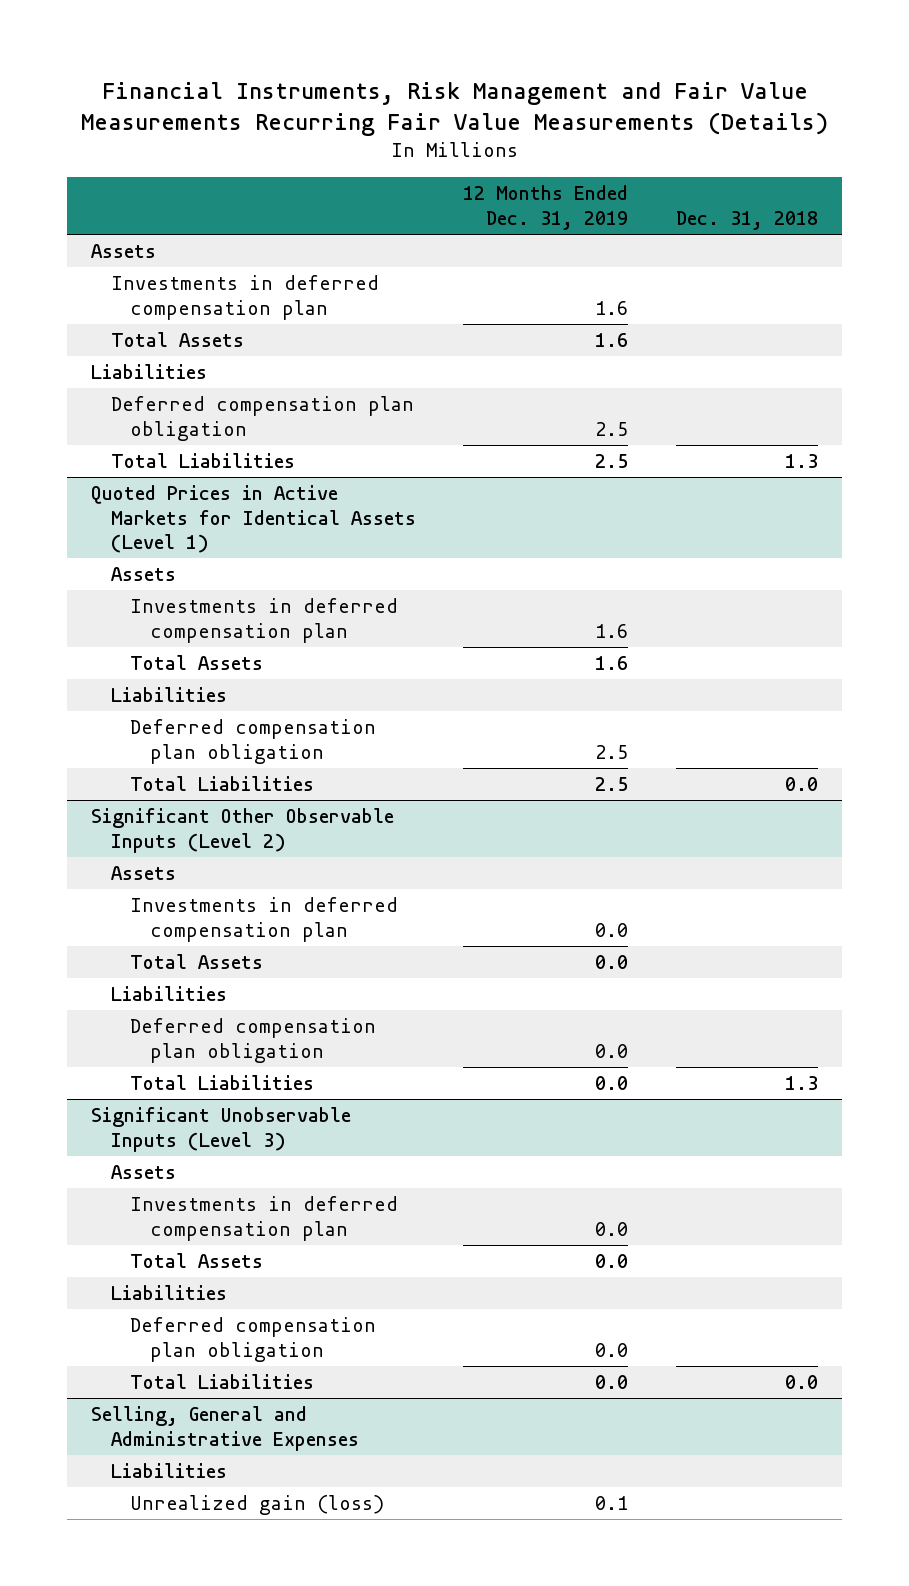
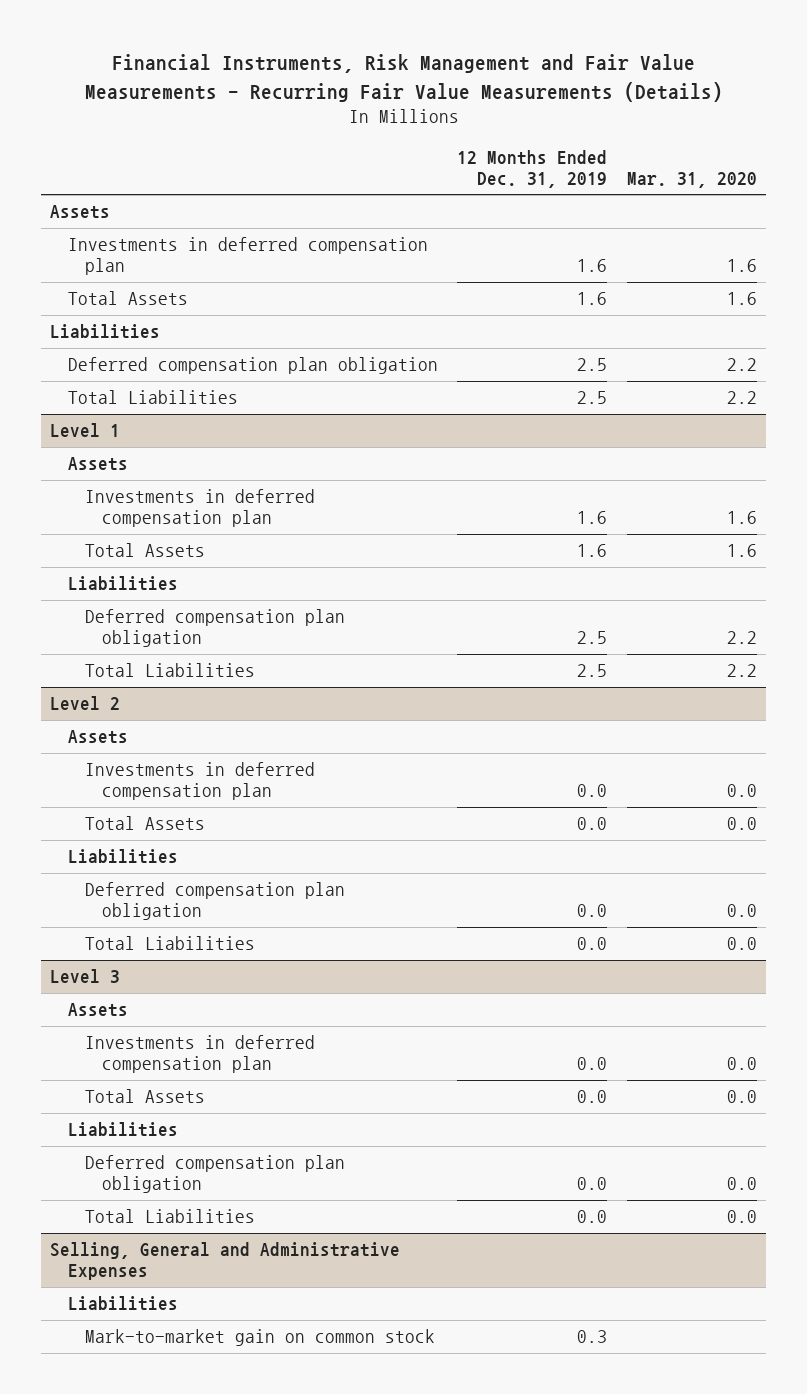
- Financial Instruments, Risk Management and Fair Value Measurements Recurring Fair Value Measurements (Details)
+ Financial Instruments, Risk Management and Fair Value Measurements - Recurring Fair Value Measurements (Details)
- | 12 Months Ended Dec. 31, 2019 | Dec. 31, 2018
+ | 12 Months Ended Dec. 31, 2019 | Mar. 31, 2020
- Quoted Prices in Active Markets for Identical Assets (Level 1)
+ Level 1
- Significant Other Observable Inputs (Level 2)
+ Level 2
- Significant Unobservable Inputs (Level 3)
+ Level 3
@ Selling, General and Administrative Expenses
- Unrealized gain (loss) | 0.1 |
+ Mark-to-market gain on common stock | 0.3 |

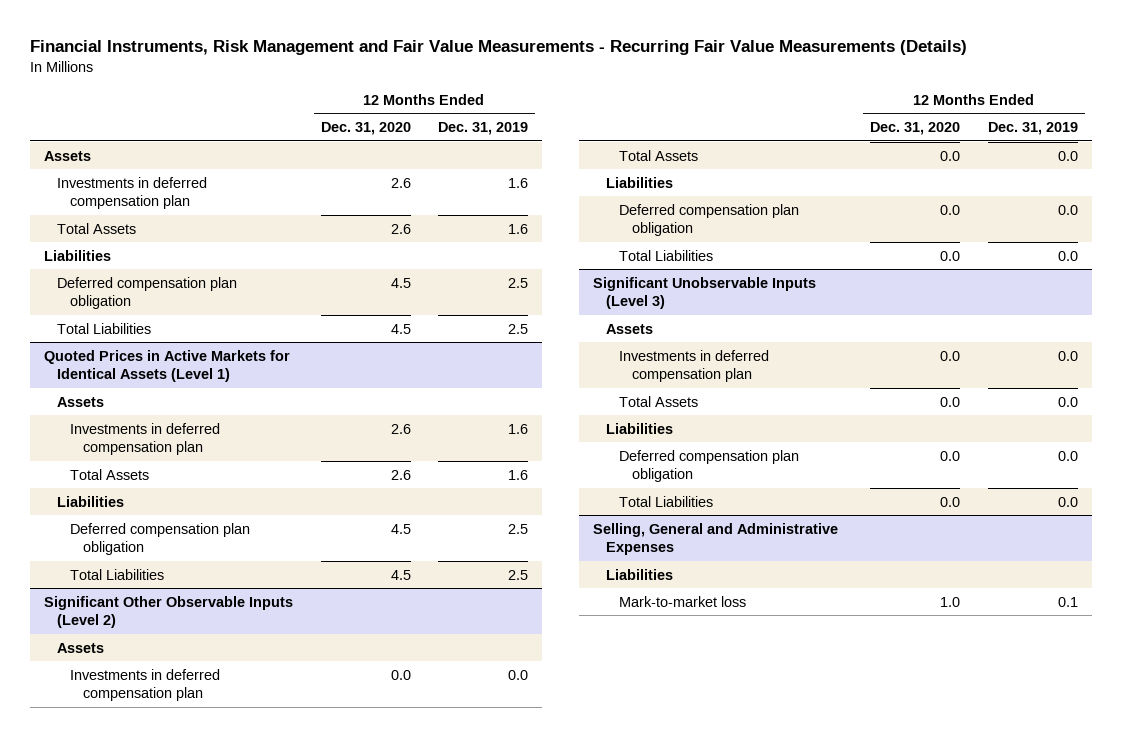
- | 12 Months Ended Dec. 31, 2019 | Mar. 31, 2020
+ | 12 Months Ended Dec. 31, 2020 | 12 Months Ended Dec. 31, 2019
- Level 1
+ Quoted Prices in Active Markets for Identical Assets (Level 1)
- Level 2
+ Significant Other Observable Inputs (Level 2)
- Level 3
+ Significant Unobservable Inputs (Level 3)
@ Selling, General and Administrative Expenses
- Mark-to-market gain on common stock | 0.3 |
+ Mark-to-market loss | 1.0 | 0.1

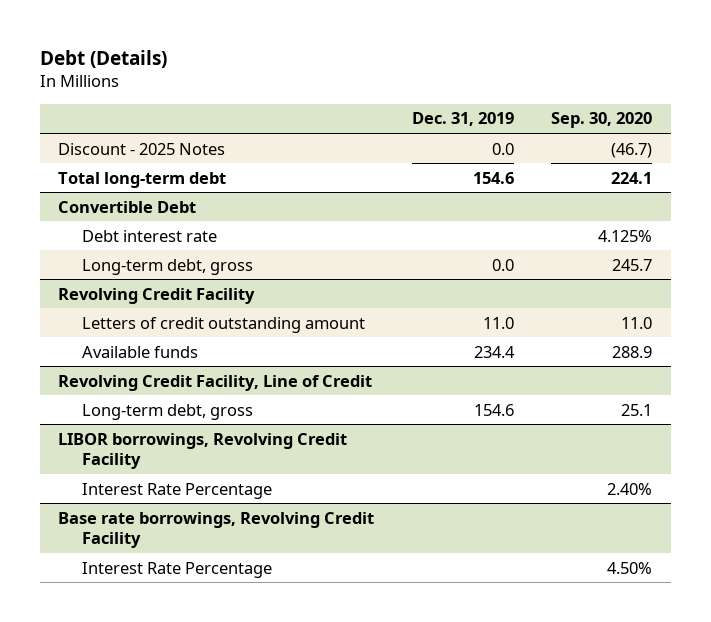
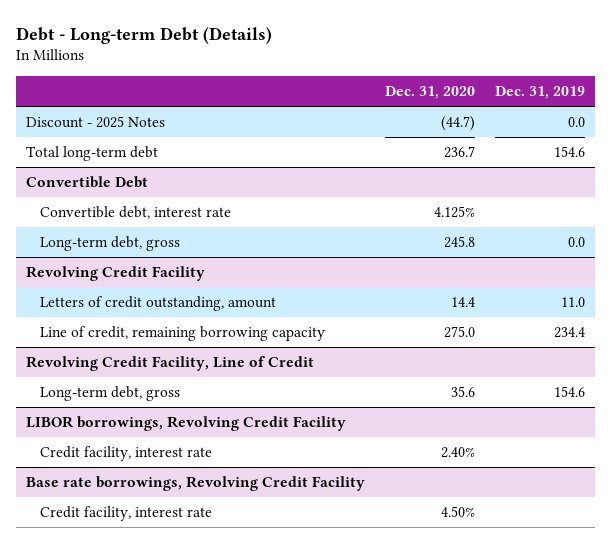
- Debt (Details)
+ Debt - Long-term Debt (Details)
- | Dec. 31, 2019 | Sep. 30, 2020
+ | Dec. 31, 2020 | Dec. 31, 2019
@ Convertible Debt
- Debt interest rate | | 4.125%
+ Convertible debt, interest rate | 4.125% |
@ Revolving Credit Facility
- Letters of credit outstanding amount | 11.0 | 11.0
- Available funds | 234.4 | 288.9
+ Letters of credit outstanding, amount | 14.4 | 11.0
+ Line of credit, remaining borrowing capacity | 275.0 | 234.4
@ LIBOR borrowings, Revolving Credit Facility
- Interest Rate Percentage | | 2.40%
+ Credit facility, interest rate | 2.40% |
@ Base rate borrowings, Revolving Credit Facility
- Interest Rate Percentage | | 4.50%
+ Credit facility, interest rate | 4.50% |

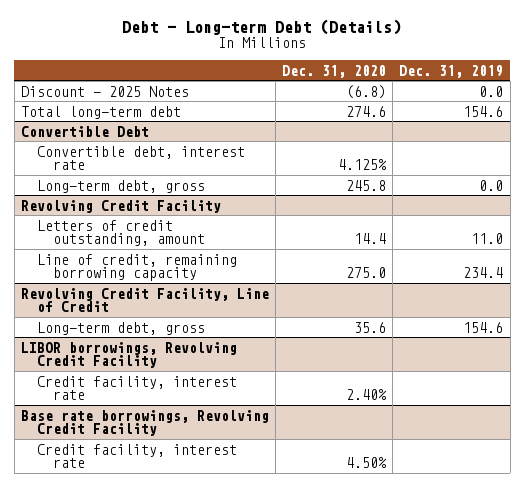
- Discount - 2025 Notes | (44.7) | 0.0
- Total long-term debt | 236.7 | 154.6
+ Discount - 2025 Notes | (6.8) | 0.0
+ Total long-term debt | 274.6 | 154.6

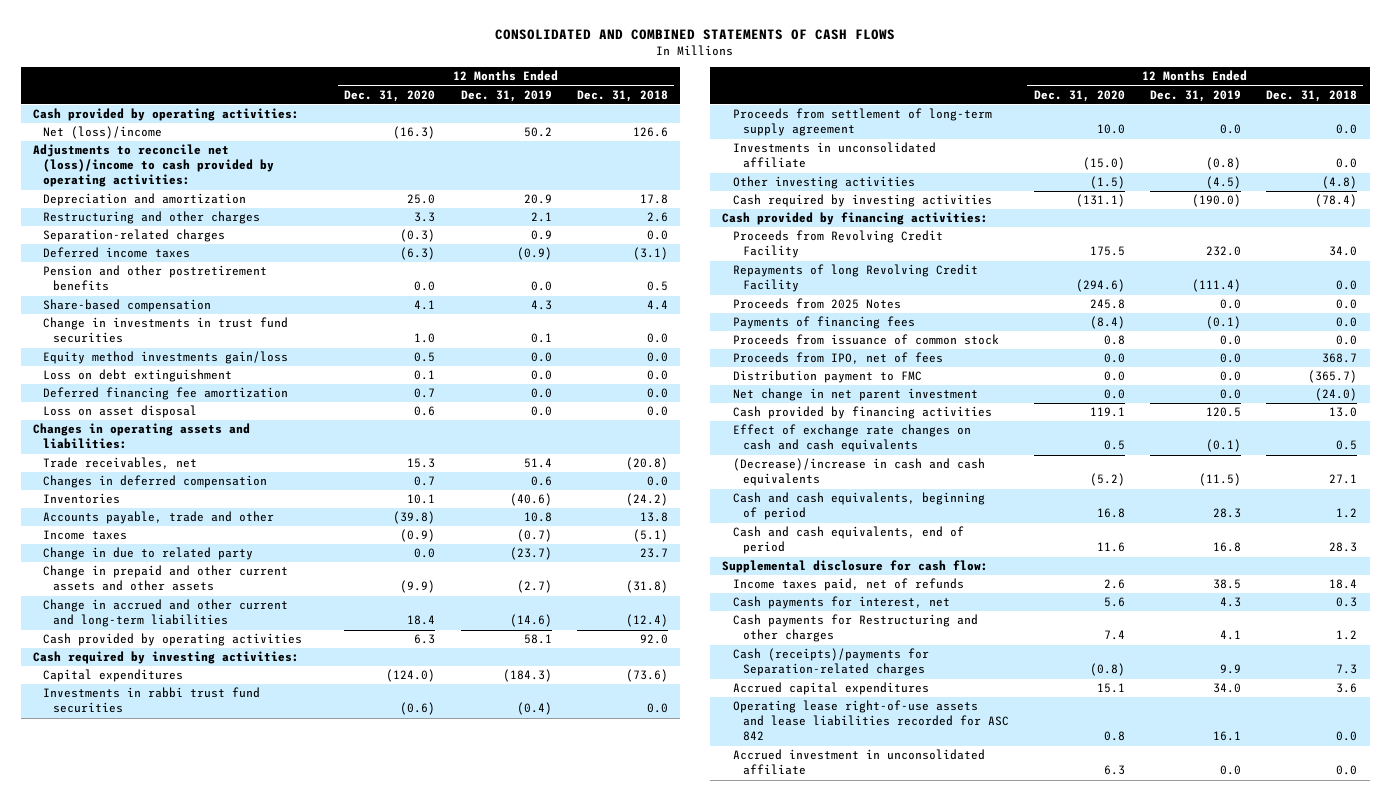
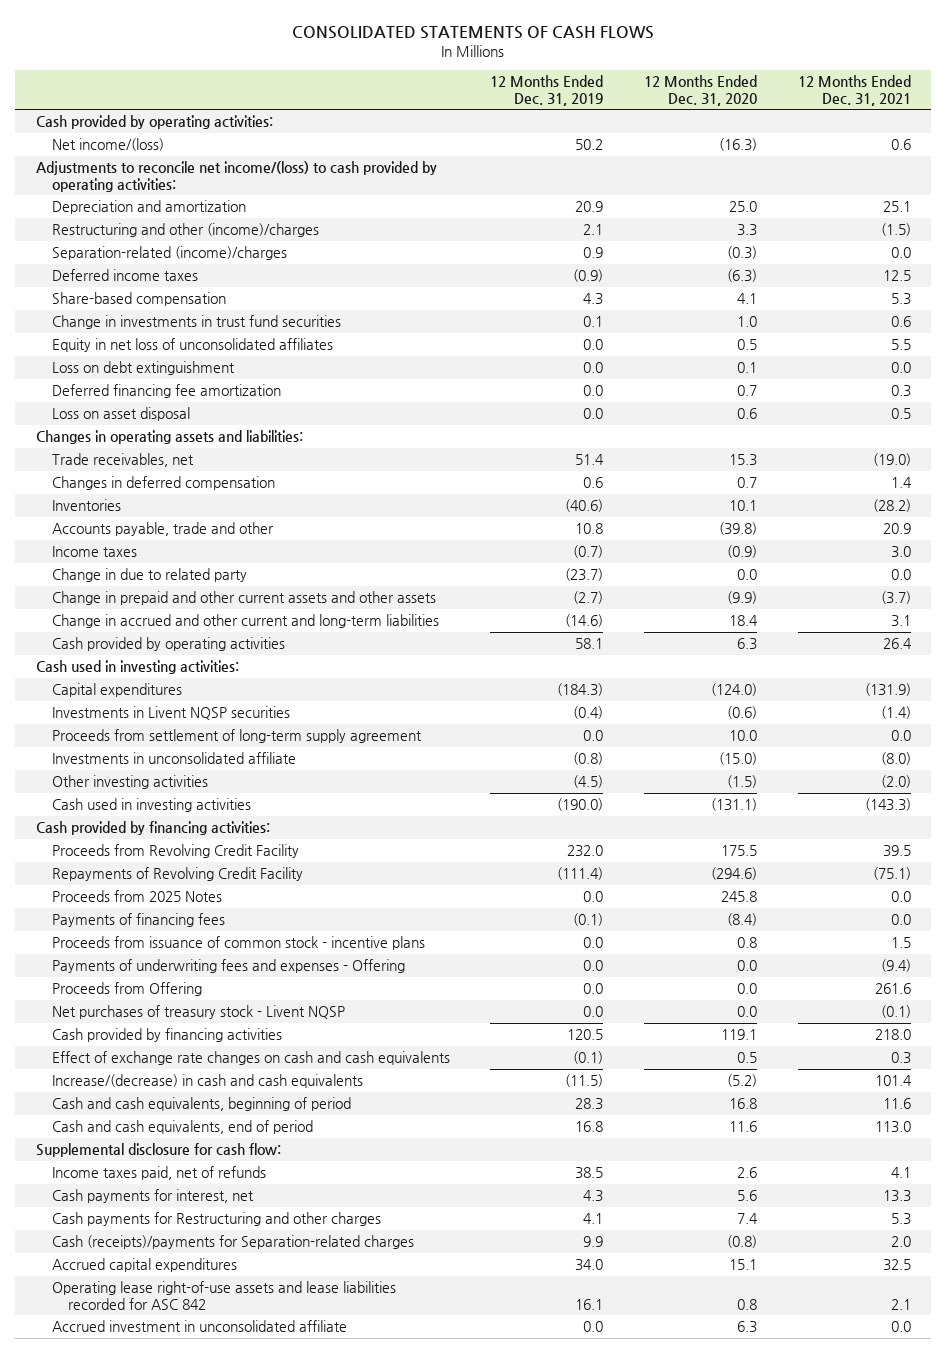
- CONSOLIDATED AND COMBINED STATEMENTS OF CASH FLOWS
+ CONSOLIDATED STATEMENTS OF CASH FLOWS
- | 12 Months Ended Dec. 31, 2020 | 12 Months Ended Dec. 31, 2019 | 12 Months Ended Dec. 31, 2018
+ | 12 Months Ended Dec. 31, 2019 | 12 Months Ended Dec. 31, 2020 | 12 Months Ended Dec. 31, 2021
- Net (loss)/income | (16.3) | 50.2 | 126.6
- Adjustments to reconcile net (loss)/income to cash provided by operating activities:
+ Net income/(loss) | 50.2 | (16.3) | 0.6
+ Adjustments to reconcile net income/(loss) to cash provided by operating activities:
- Restructuring and other charges | 3.3 | 2.1 | 2.6
- Separation-related charges | (0.3) | 0.9 | 0.0
+ Restructuring and other (income)/charges | 2.1 | 3.3 | (1.5)
+ Separation-related (income)/charges | 0.9 | (0.3) | 0.0
- Pension and other postretirement benefits | 0.0 | 0.0 | 0.5
- Equity method investments gain/loss | 0.5 | 0.0 | 0.0
+ Equity in net loss of unconsolidated affiliates | 0.0 | 0.5 | 5.5
- Cash required by investing activities:
+ Cash used in investing activities:
- Investments in rabbi trust fund securities | (0.6) | (0.4) | 0.0
+ Investments in Livent NQSP securities | (0.4) | (0.6) | (1.4)
- Cash required by investing activities | (131.1) | (190.0) | (78.4)
+ Cash used in investing activities | (190.0) | (131.1) | (143.3)
- Repayments of long Revolving Credit Facility | (294.6) | (111.4) | 0.0
+ Repayments of Revolving Credit Facility | (111.4) | (294.6) | (75.1)
- Proceeds from issuance of common stock | 0.8 | 0.0 | 0.0
- Proceeds from IPO, net of fees | 0.0 | 0.0 | 368.7
- Distribution payment to FMC | 0.0 | 0.0 | (365.7)
- Net change in net parent investment | 0.0 | 0.0 | (24.0)
+ Proceeds from issuance of common stock - incentive plans | 0.0 | 0.8 | 1.5
+ Payments of underwriting fees and expenses - Offering | 0.0 | 0.0 | (9.4)
+ Proceeds from Offering | 0.0 | 0.0 | 261.6
+ Net purchases of treasury stock - Livent NQSP | 0.0 | 0.0 | (0.1)
- (Decrease)/increase in cash and cash equivalents | (5.2) | (11.5) | 27.1
+ Increase/(decrease) in cash and cash equivalents | (11.5) | (5.2) | 101.4

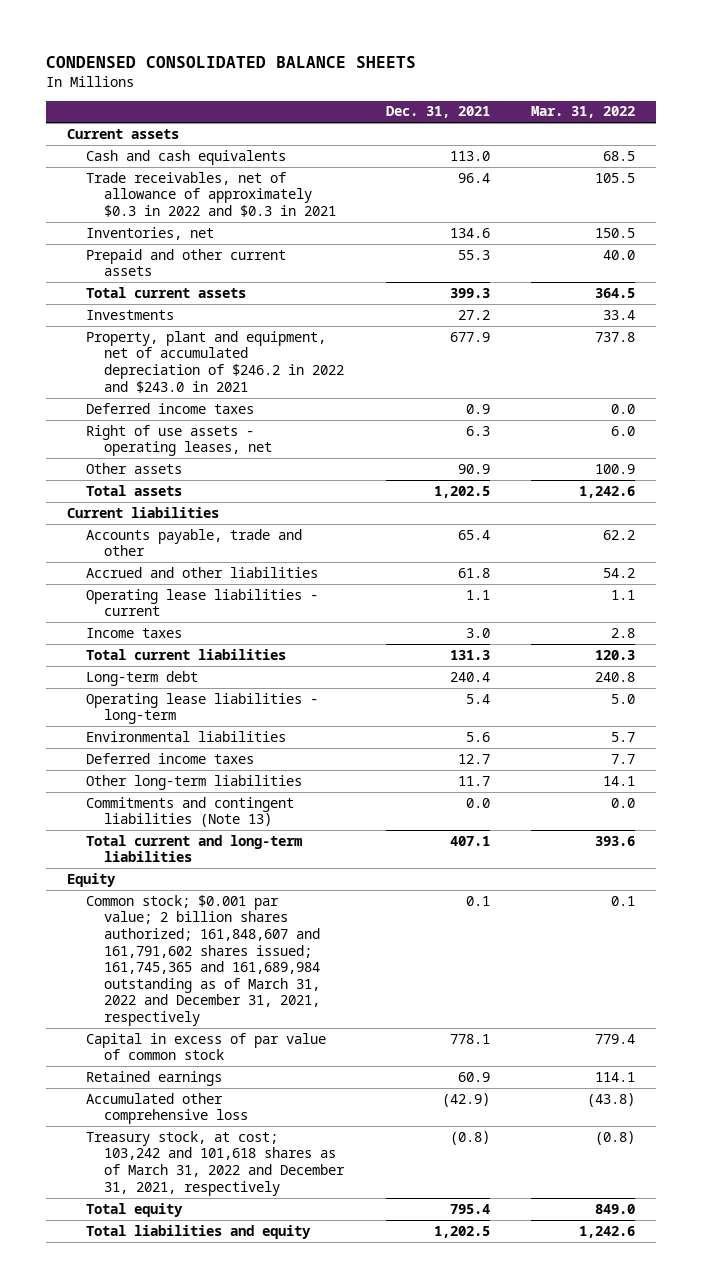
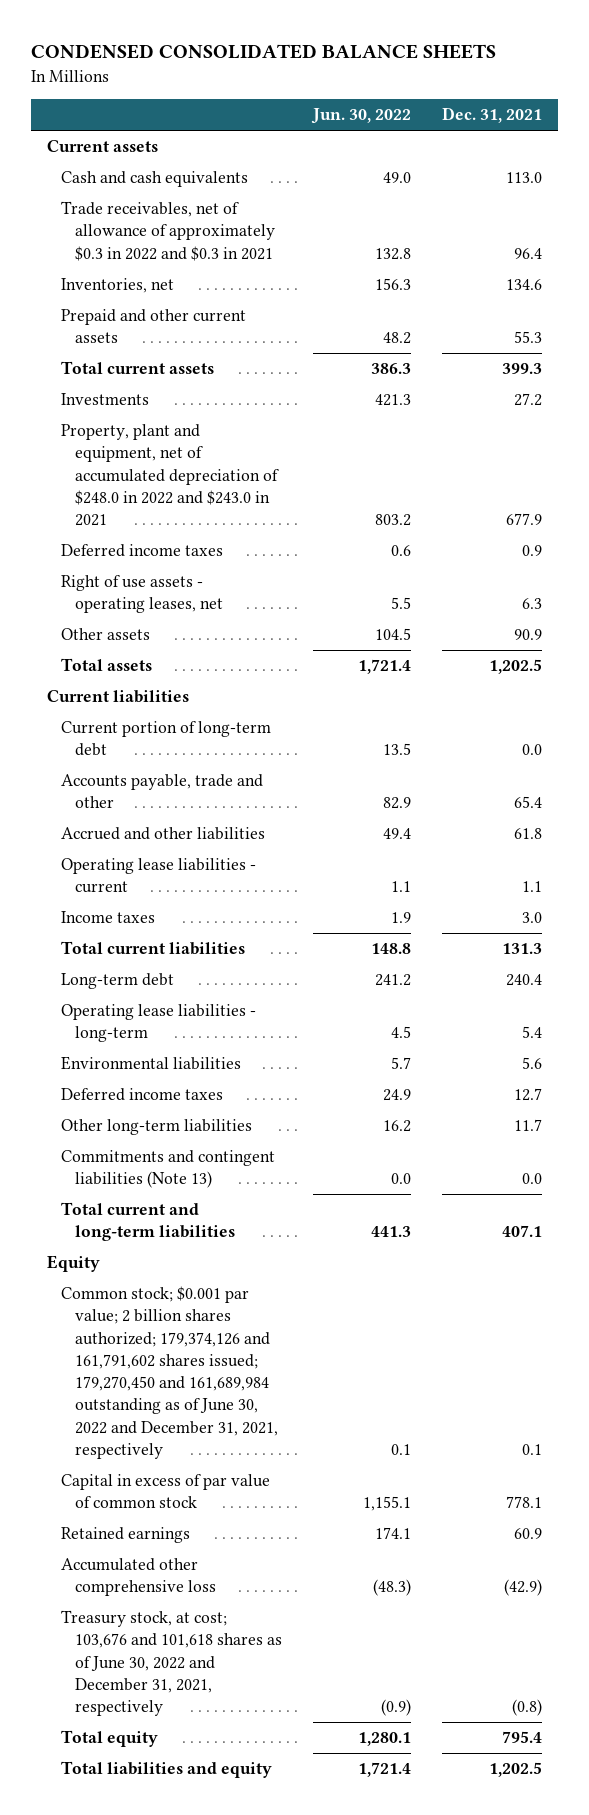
- | Dec. 31, 2021 | Mar. 31, 2022
+ | Jun. 30, 2022 | Dec. 31, 2021
- Property, plant and equipment, net of accumulated depreciation of $246.2 in 2022 and $243.0 in 2021 | 677.9 | 737.8
+ Property, plant and equipment, net of accumulated depreciation of $248.0 in 2022 and $243.0 in 2021 | 803.2 | 677.9
+ Current portion of long-term debt | 13.5 | 0.0
- Common stock; $0.001 par value; 2 billion shares authorized; 161,848,607 and 161,791,602 shares issued; 161,745,365 and 161,689,984 outstanding as of March 31, 2022 and December 31, 2021, respectively | 0.1 | 0.1
+ Common stock; $0.001 par value; 2 billion shares authorized; 179,374,126 and 161,791,602 shares issued; 179,270,450 and 161,689,984 outstanding as of June 30, 2022 and December 31, 2021, respectively | 0.1 | 0.1
- Treasury stock, at cost; 103,242 and 101,618 shares as of March 31, 2022 and December 31, 2021, respectively | (0.8) | (0.8)
+ Treasury stock, at cost; 103,676 and 101,618 shares as of June 30, 2022 and December 31, 2021, respectively | (0.9) | (0.8)

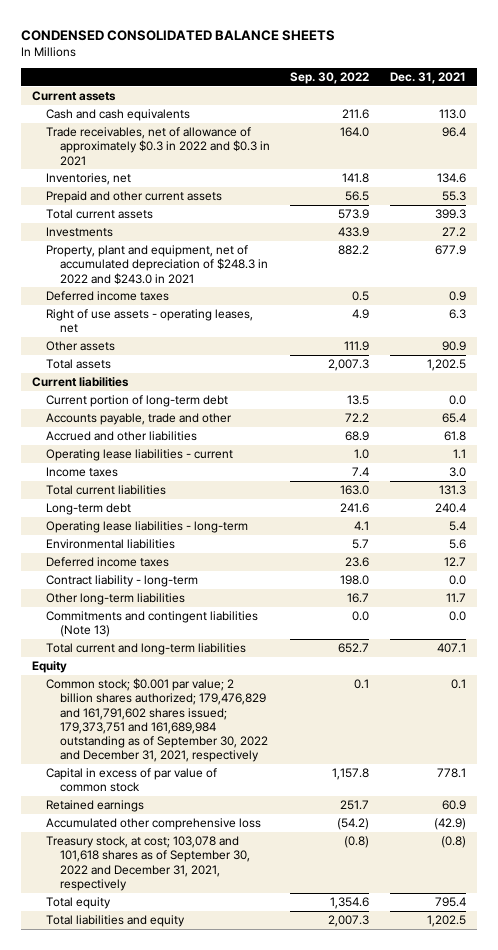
- | Jun. 30, 2022 | Dec. 31, 2021
+ | Sep. 30, 2022 | Dec. 31, 2021
- Property, plant and equipment, net of accumulated depreciation of $248.0 in 2022 and $243.0 in 2021 | 803.2 | 677.9
+ Property, plant and equipment, net of accumulated depreciation of $248.3 in 2022 and $243.0 in 2021 | 882.2 | 677.9
+ Contract liability - long-term | 198.0 | 0.0
- Common stock; $0.001 par value; 2 billion shares authorized; 179,374,126 and 161,791,602 shares issued; 179,270,450 and 161,689,984 outstanding as of June 30, 2022 and December 31, 2021, respectively | 0.1 | 0.1
+ Common stock; $0.001 par value; 2 billion shares authorized; 179,476,829 and 161,791,602 shares issued; 179,373,751 and 161,689,984 outstanding as of September 30, 2022 and December 31, 2021, respectively | 0.1 | 0.1
- Treasury stock, at cost; 103,676 and 101,618 shares as of June 30, 2022 and December 31, 2021, respectively | (0.9) | (0.8)
+ Treasury stock, at cost; 103,078 and 101,618 shares as of September 30, 2022 and December 31, 2021, respectively | (0.8) | (0.8)

